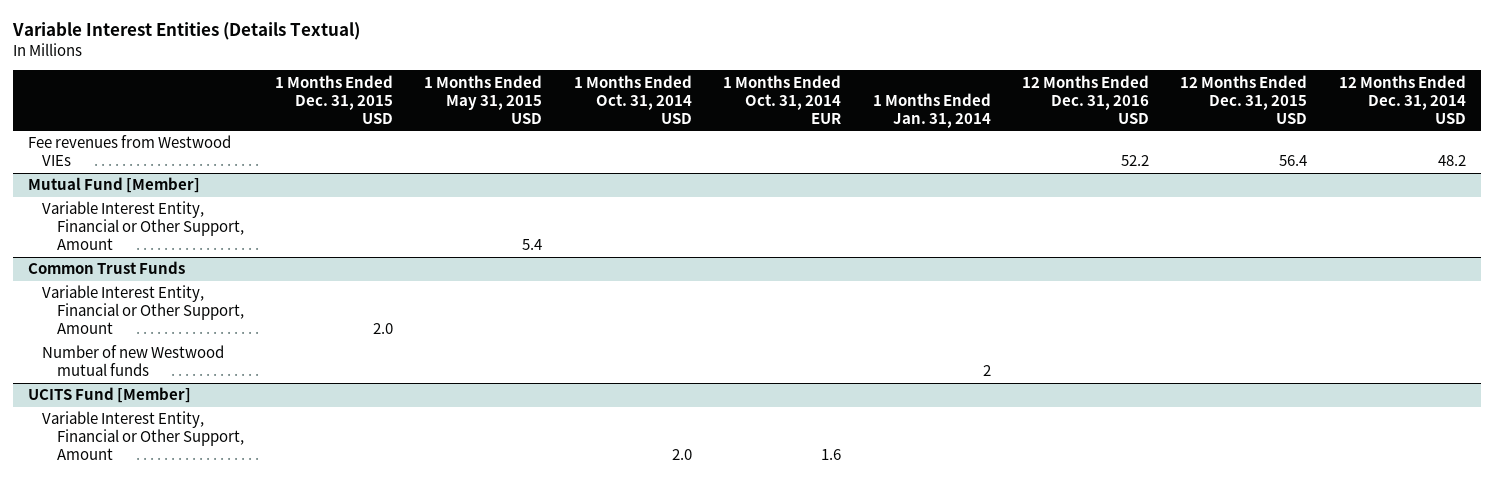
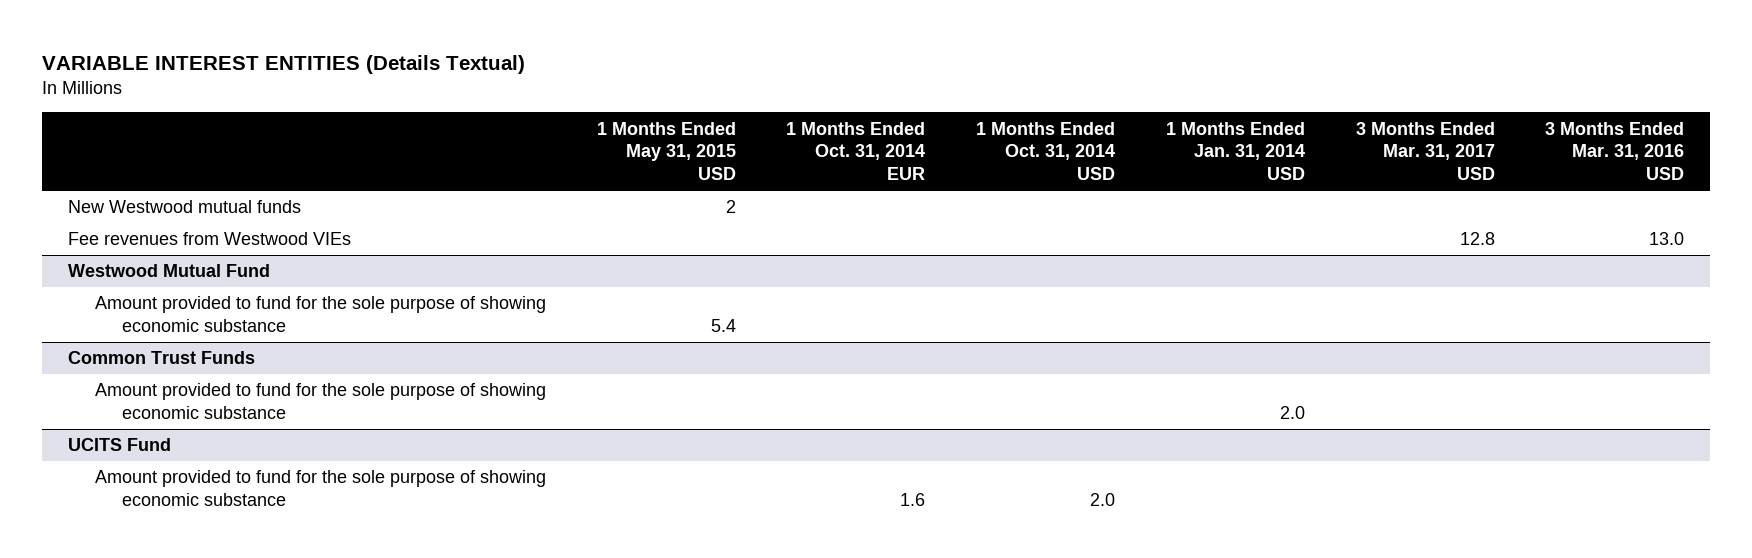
- Variable Interest Entities (Details Textual)
+ VARIABLE INTEREST ENTITIES (Details Textual)
- | 1 Months Ended Dec. 31, 2015 USD | 1 Months Ended May 31, 2015 USD | 1 Months Ended Oct. 31, 2014 USD | 1 Months Ended Oct. 31, 2014 EUR | 1 Months Ended Jan. 31, 2014 | 12 Months Ended Dec. 31, 2016 USD | 12 Months Ended Dec. 31, 2015 USD | 12 Months Ended Dec. 31, 2014 USD
+ | 1 Months Ended May 31, 2015 USD | 1 Months Ended Oct. 31, 2014 EUR | 1 Months Ended Oct. 31, 2014 USD | 1 Months Ended Jan. 31, 2014 USD | 3 Months Ended Mar. 31, 2017 USD | 3 Months Ended Mar. 31, 2016 USD
+ New Westwood mutual funds | 2 | | | | |
- Mutual Fund [Member]
- Variable Interest Entity, Financial or Other Support, Amount | | 5.4 | | | | | |
+ Westwood Mutual Fund
+ Amount provided to fund for the sole purpose of showing economic substance | 5.4 | | | | |
@ Common Trust Funds
- Variable Interest Entity, Financial or Other Support, Amount | 2.0 | | | | | | |
- Number of new Westwood mutual funds | | | | | 2 | | |
- UCITS Fund [Member]
- Variable Interest Entity, Financial or Other Support, Amount | | | 2.0 | 1.6 | | | |
@ Common Trust Funds
+ Amount provided to fund for the sole purpose of showing economic substance | | | | 2.0 | |
+ UCITS Fund
+ Amount provided to fund for the sole purpose of showing economic substance | | 1.6 | 2.0 | | |

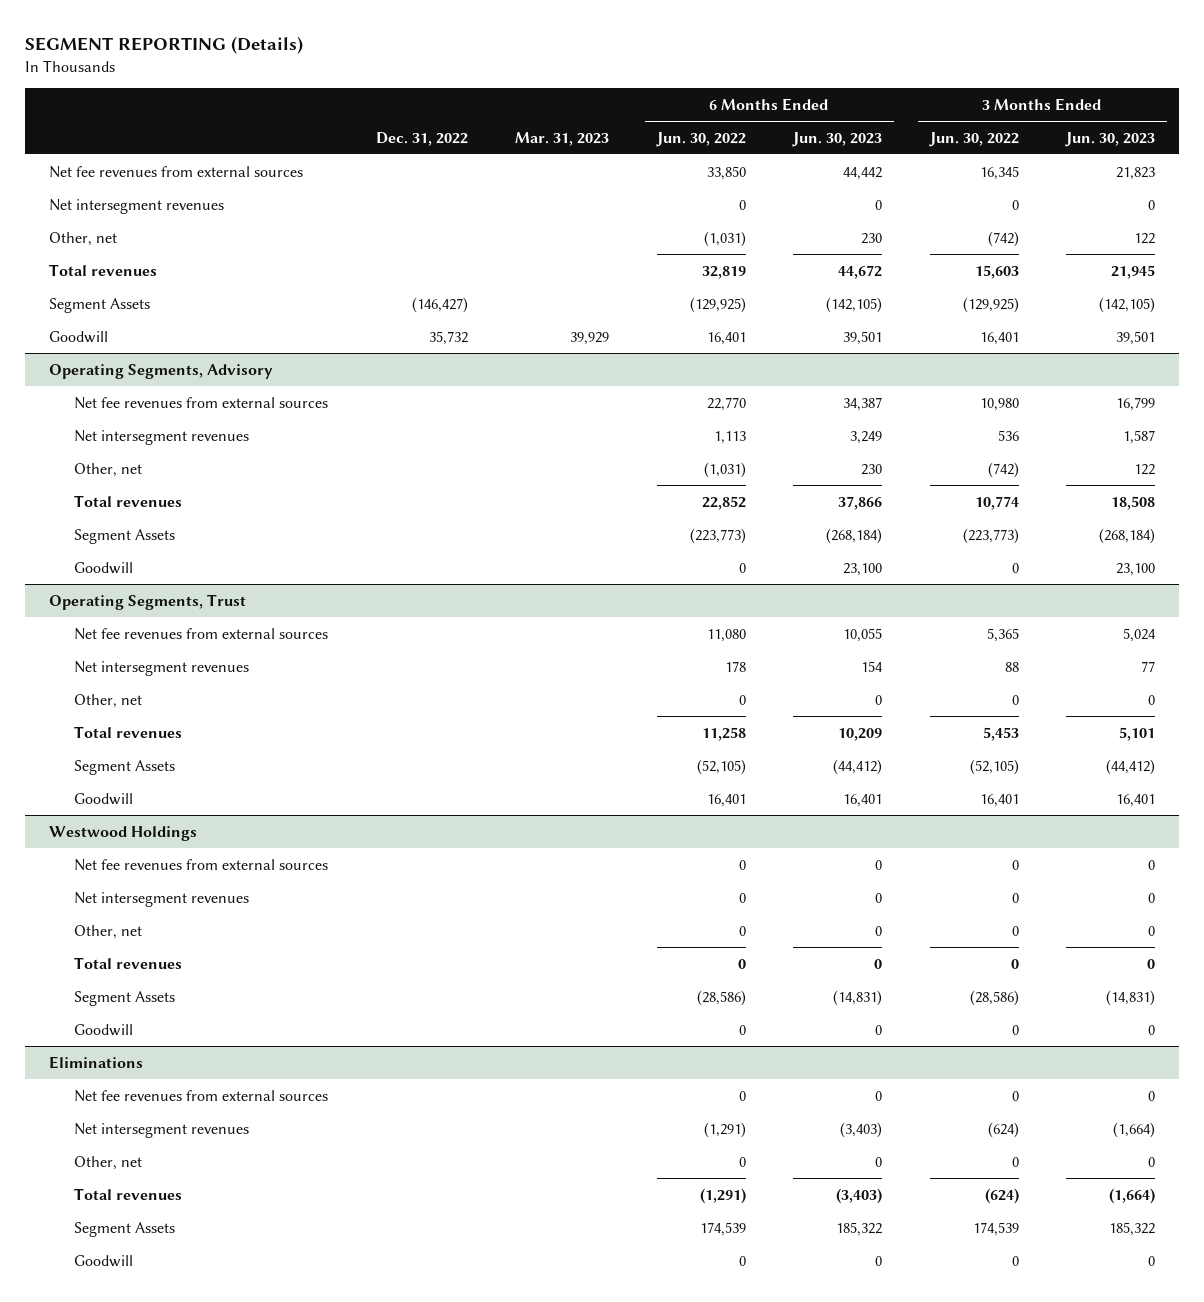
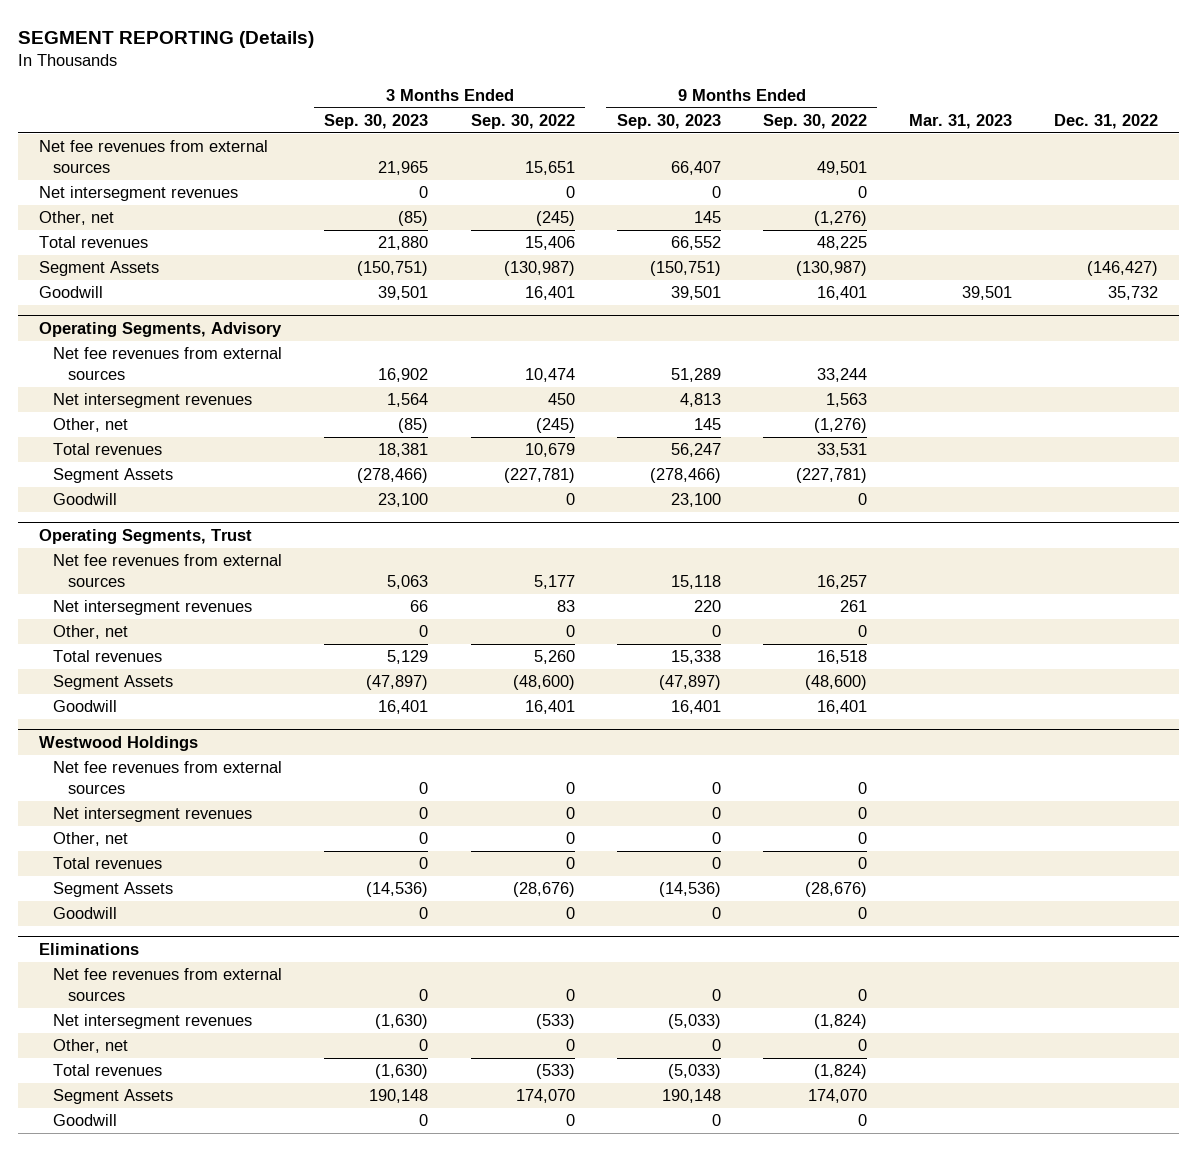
- | Dec. 31, 2022 | Mar. 31, 2023 | 6 Months Ended Jun. 30, 2022 | 6 Months Ended Jun. 30, 2023 | 3 Months Ended Jun. 30, 2022 | 3 Months Ended Jun. 30, 2023
+ | 3 Months Ended Sep. 30, 2023 | 3 Months Ended Sep. 30, 2022 | 9 Months Ended Sep. 30, 2023 | 9 Months Ended Sep. 30, 2022 | Mar. 31, 2023 | Dec. 31, 2022
- Goodwill | 35,732 | 39,929 | 16,401 | 39,501 | 16,401 | 39,501
+ Goodwill | 39,501 | 16,401 | 39,501 | 16,401 | 39,501 | 35,732

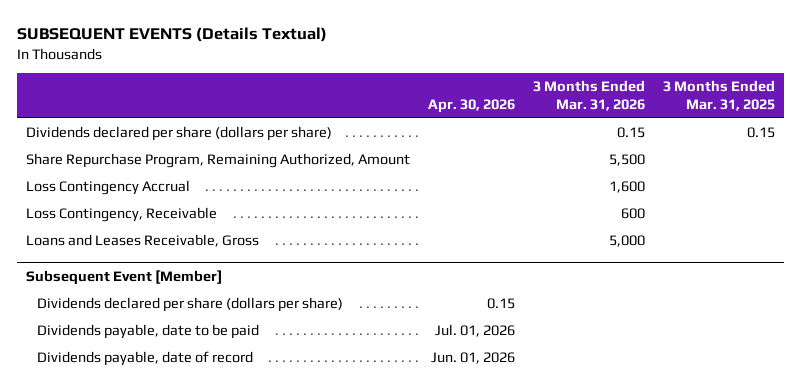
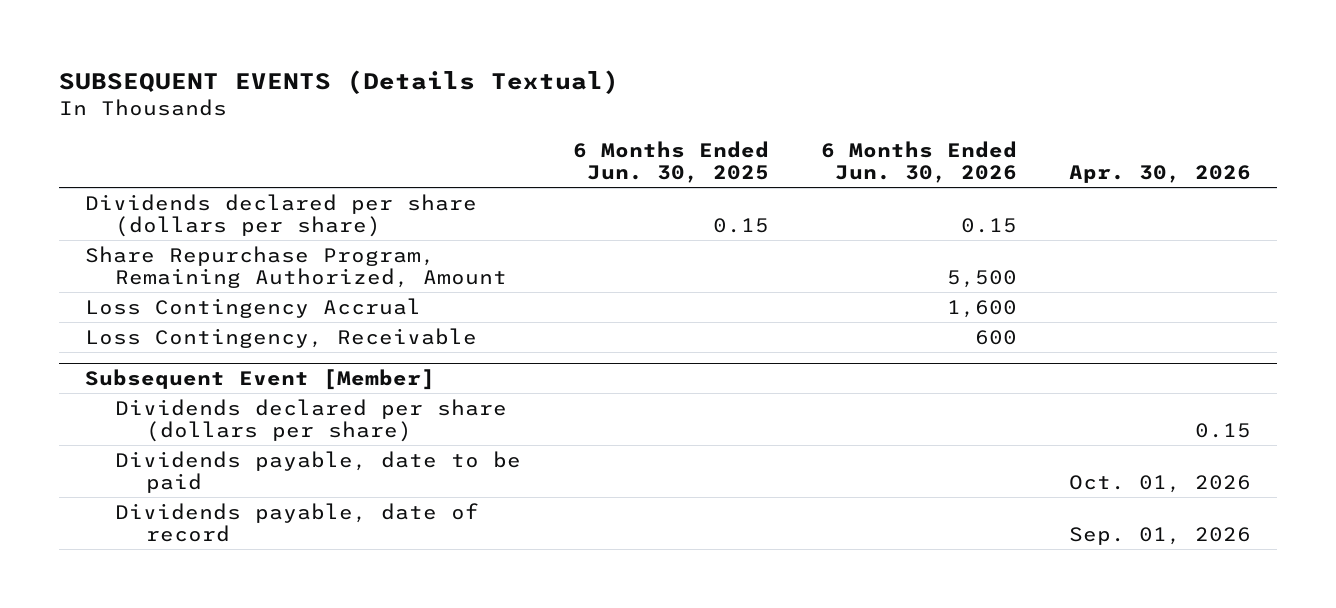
- | Apr. 30, 2026 | 3 Months Ended Mar. 31, 2026 | 3 Months Ended Mar. 31, 2025
+ | 6 Months Ended Jun. 30, 2025 | 6 Months Ended Jun. 30, 2026 | Apr. 30, 2026
- Loans and Leases Receivable, Gross | | 5,000 |
@ Subsequent Event [Member]
- Dividends payable, date to be paid | Jul. 01, 2026 | |
- Dividends payable, date of record | Jun. 01, 2026 | |
+ Dividends payable, date to be paid | | | Oct. 01, 2026
+ Dividends payable, date of record | | | Sep. 01, 2026

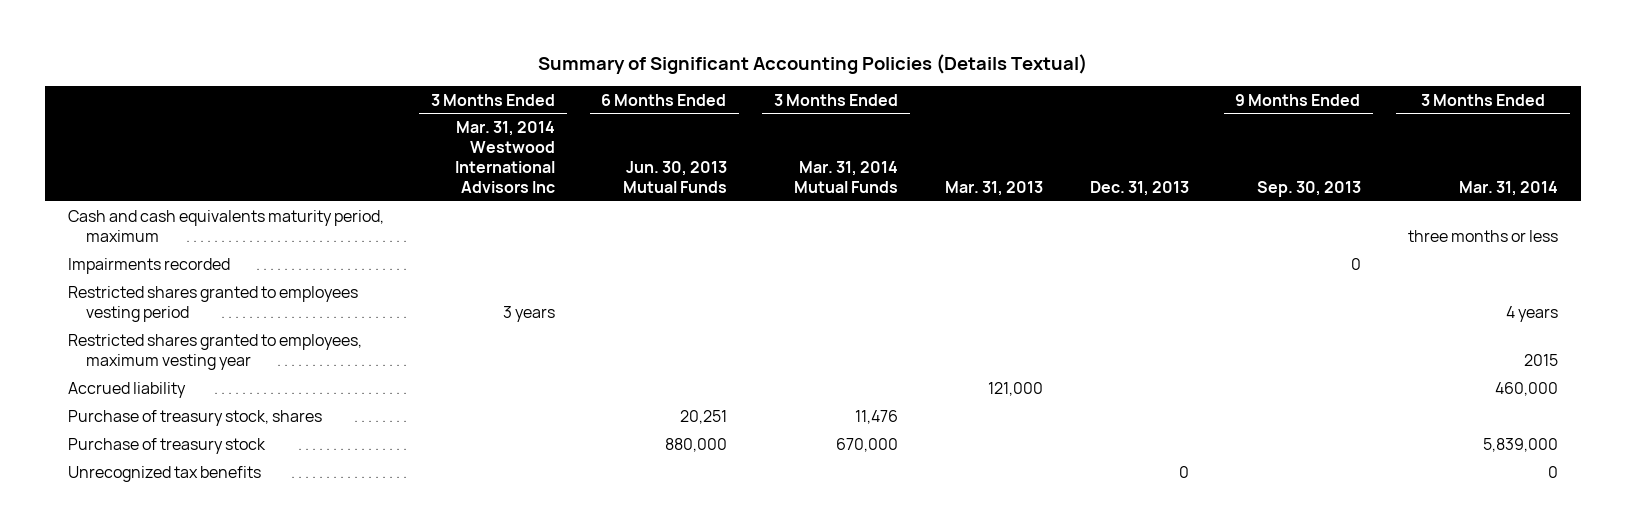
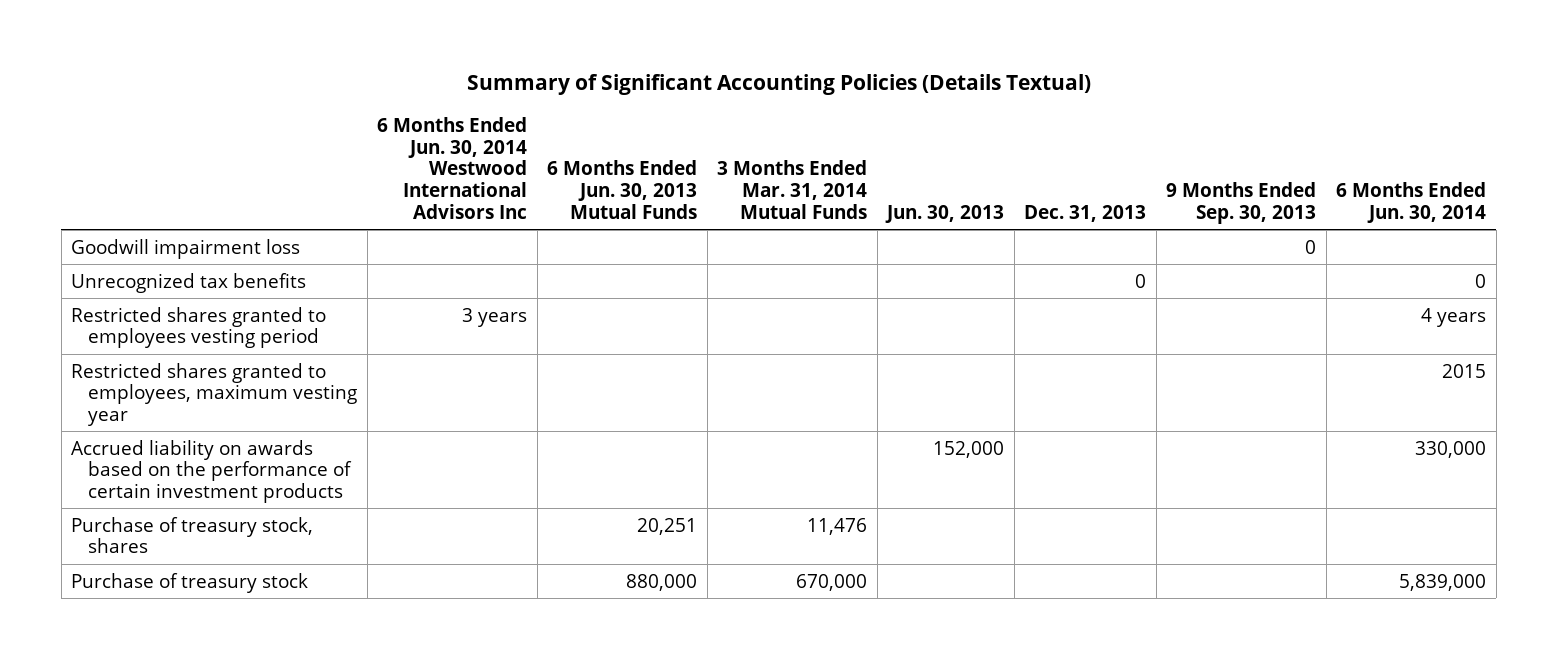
- | 3 Months Ended Mar. 31, 2014 Westwood International Advisors Inc | 6 Months Ended Jun. 30, 2013 Mutual Funds | 3 Months Ended Mar. 31, 2014 Mutual Funds | Mar. 31, 2013 | Dec. 31, 2013 | 9 Months Ended Sep. 30, 2013 | 3 Months Ended Mar. 31, 2014
+ | 6 Months Ended Jun. 30, 2014 Westwood International Advisors Inc | 6 Months Ended Jun. 30, 2013 Mutual Funds | 3 Months Ended Mar. 31, 2014 Mutual Funds | Jun. 30, 2013 | Dec. 31, 2013 | 9 Months Ended Sep. 30, 2013 | 6 Months Ended Jun. 30, 2014
- Cash and cash equivalents maturity period, maximum | | | | | | | three months or less
- Impairments recorded | | | | | | 0 |
+ Goodwill impairment loss | | | | | | 0 |
moved up: Unrecognized tax benefits | | | | | 0 | | 0
- Accrued liability | | | | 121,000 | | | 460,000
+ Accrued liability on awards based on the performance of certain investment products | | | | 152,000 | | | 330,000

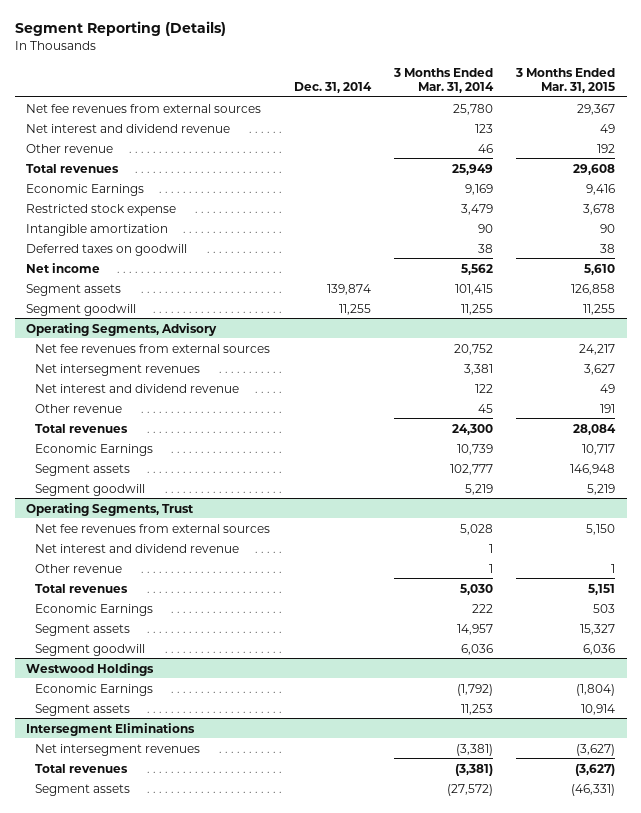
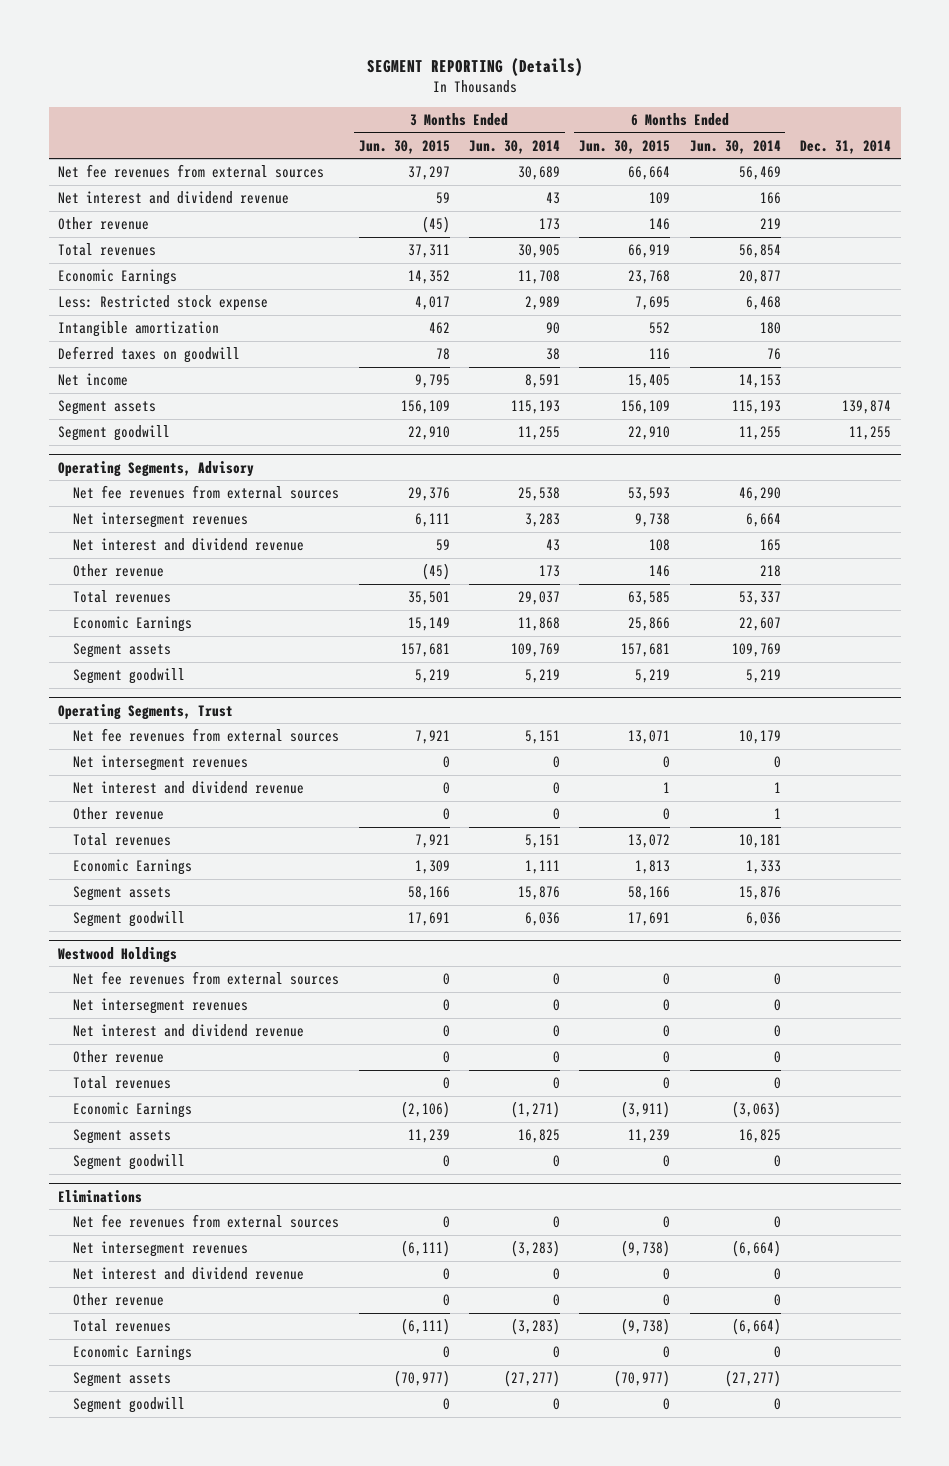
- Segment Reporting (Details)
+ SEGMENT REPORTING (Details)
- | Dec. 31, 2014 | 3 Months Ended Mar. 31, 2014 | 3 Months Ended Mar. 31, 2015
+ | 3 Months Ended Jun. 30, 2015 | 3 Months Ended Jun. 30, 2014 | 6 Months Ended Jun. 30, 2015 | 6 Months Ended Jun. 30, 2014 | Dec. 31, 2014
- Restricted stock expense | | 3,479 | 3,678
+ Less: Restricted stock expense | 4,017 | 2,989 | 7,695 | 6,468 |
@ Operating Segments, Trust
+ Net intersegment revenues | 0 | 0 | 0 | 0 |
@ Westwood Holdings
+ Net fee revenues from external sources | 0 | 0 | 0 | 0 |
+ Net intersegment revenues | 0 | 0 | 0 | 0 |
+ Net interest and dividend revenue | 0 | 0 | 0 | 0 |
+ Other revenue | 0 | 0 | 0 | 0 |
+ Total revenues | 0 | 0 | 0 | 0 |
- Intersegment Eliminations
@ Westwood Holdings
+ Segment goodwill | 0 | 0 | 0 | 0 |
+ Eliminations
+ Net fee revenues from external sources | 0 | 0 | 0 | 0 |
+ Net interest and dividend revenue | 0 | 0 | 0 | 0 |
+ Other revenue | 0 | 0 | 0 | 0 |
+ Economic Earnings | 0 | 0 | 0 | 0 |
+ Segment goodwill | 0 | 0 | 0 | 0 |

